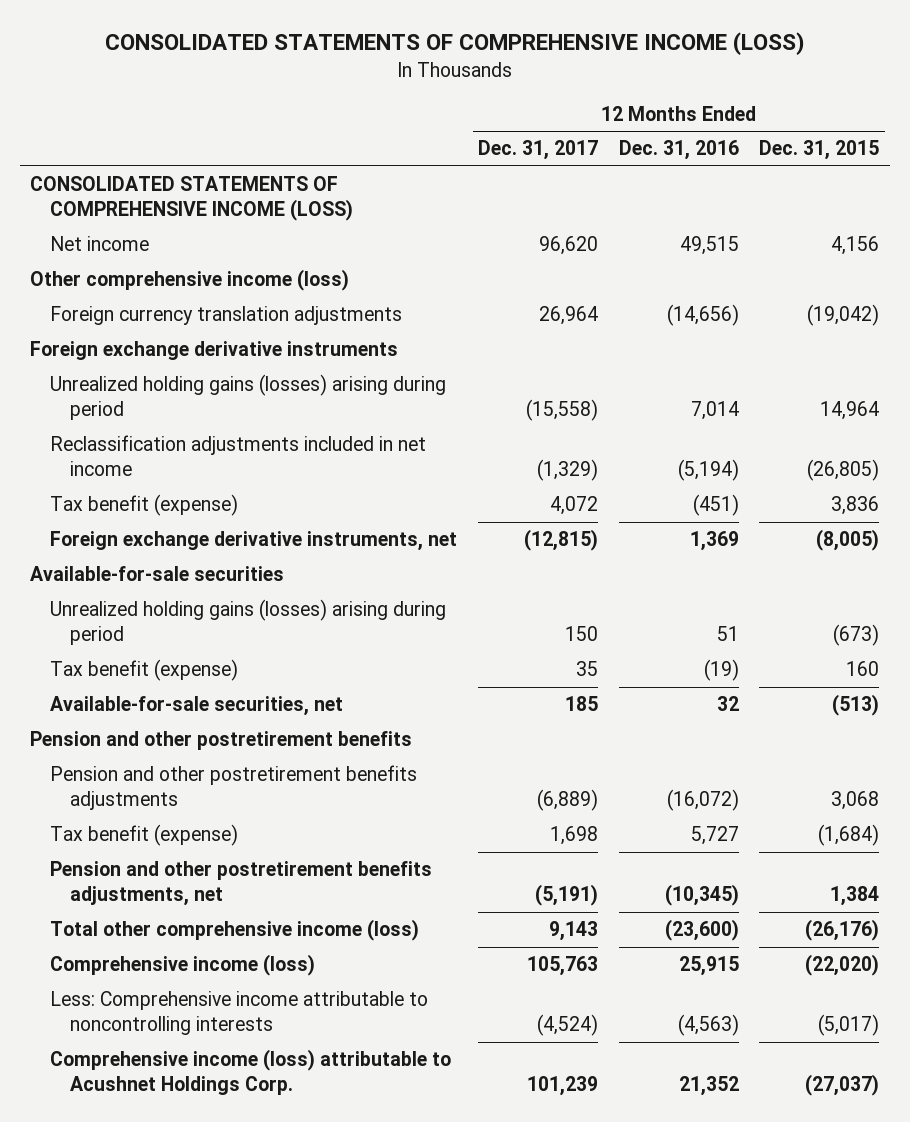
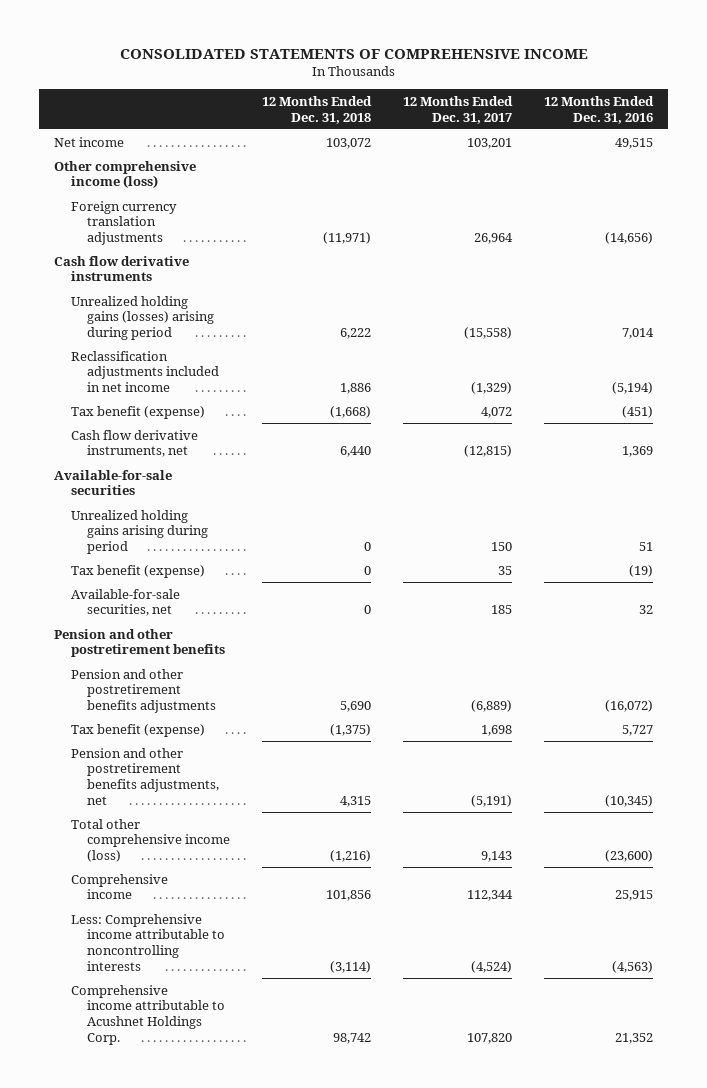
- CONSOLIDATED STATEMENTS OF COMPREHENSIVE INCOME (LOSS)
+ CONSOLIDATED STATEMENTS OF COMPREHENSIVE INCOME
- | 12 Months Ended Dec. 31, 2017 | 12 Months Ended Dec. 31, 2016 | 12 Months Ended Dec. 31, 2015
+ | 12 Months Ended Dec. 31, 2018 | 12 Months Ended Dec. 31, 2017 | 12 Months Ended Dec. 31, 2016
- CONSOLIDATED STATEMENTS OF COMPREHENSIVE INCOME (LOSS)
- Net income | 96,620 | 49,515 | 4,156
+ Net income | 103,072 | 103,201 | 49,515
- Foreign exchange derivative instruments
+ Cash flow derivative instruments
- Foreign exchange derivative instruments, net | (12,815) | 1,369 | (8,005)
+ Cash flow derivative instruments, net | 6,440 | (12,815) | 1,369
- Unrealized holding gains (losses) arising during period | 150 | 51 | (673)
+ Unrealized holding gains arising during period | 0 | 150 | 51
- Comprehensive income (loss) | 105,763 | 25,915 | (22,020)
+ Comprehensive income | 101,856 | 112,344 | 25,915
- Comprehensive income (loss) attributable to Acushnet Holdings Corp. | 101,239 | 21,352 | (27,037)
+ Comprehensive income attributable to Acushnet Holdings Corp. | 98,742 | 107,820 | 21,352

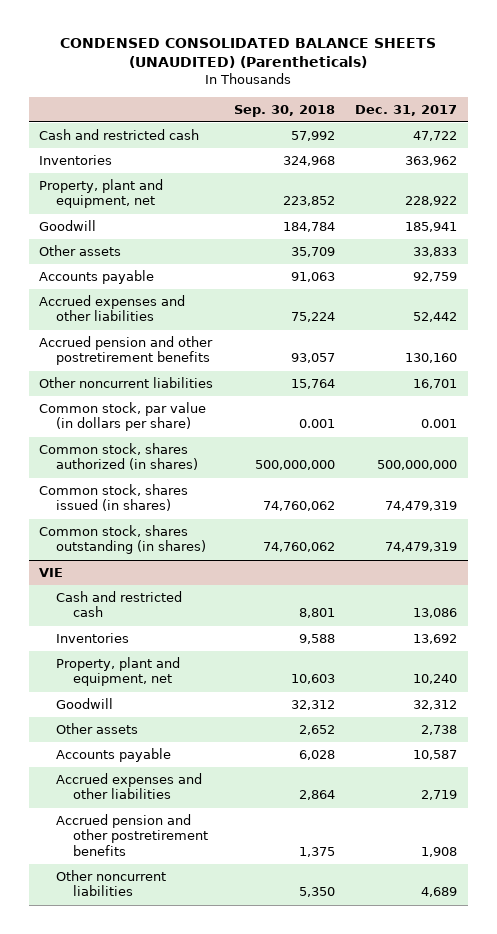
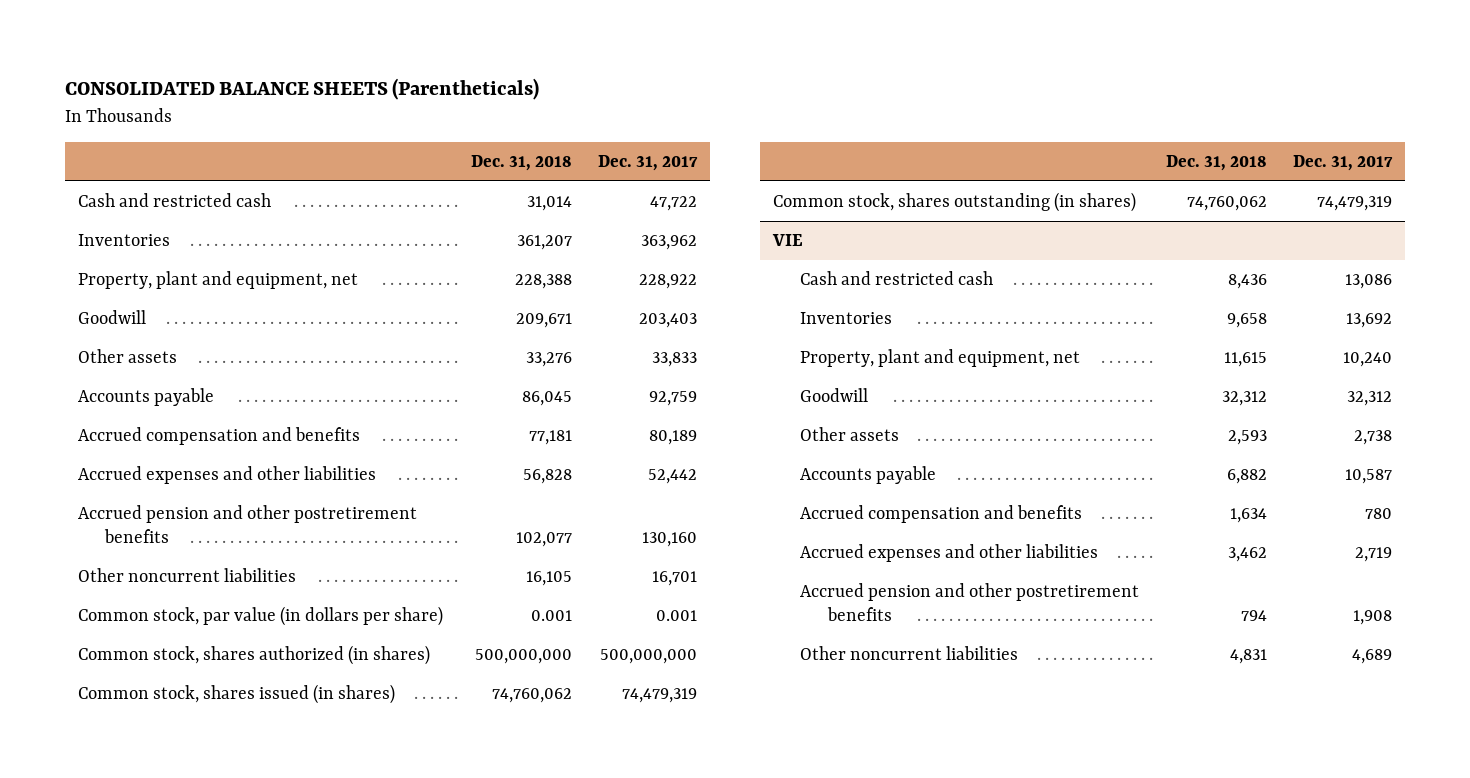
- CONDENSED CONSOLIDATED BALANCE SHEETS (UNAUDITED) (Parentheticals)
+ CONSOLIDATED BALANCE SHEETS (Parentheticals)
- | Sep. 30, 2018 | Dec. 31, 2017
+ | Dec. 31, 2018 | Dec. 31, 2017
- Goodwill | 184,784 | 185,941
+ Goodwill | 209,671 | 203,403
+ Accrued compensation and benefits | 77,181 | 80,189
@ VIE
+ Accrued compensation and benefits | 1,634 | 780

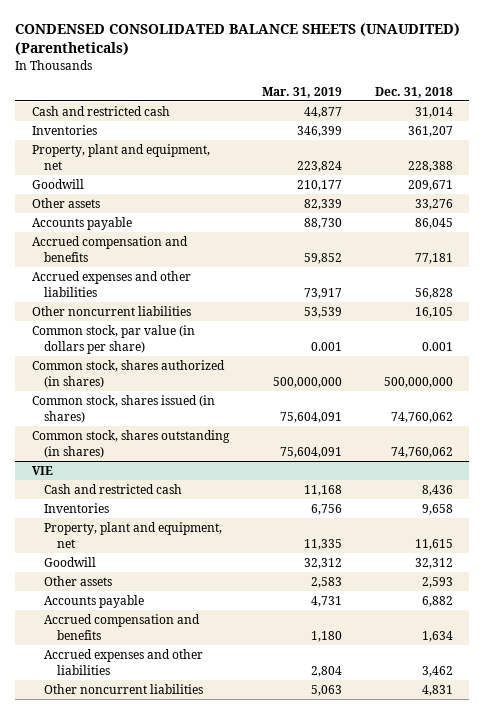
- CONSOLIDATED BALANCE SHEETS (Parentheticals)
+ CONDENSED CONSOLIDATED BALANCE SHEETS (UNAUDITED) (Parentheticals)
- | Dec. 31, 2018 | Dec. 31, 2017
+ | Mar. 31, 2019 | Dec. 31, 2018
- Accrued pension and other postretirement benefits | 102,077 | 130,160
@ VIE
- Accrued pension and other postretirement benefits | 794 | 1,908

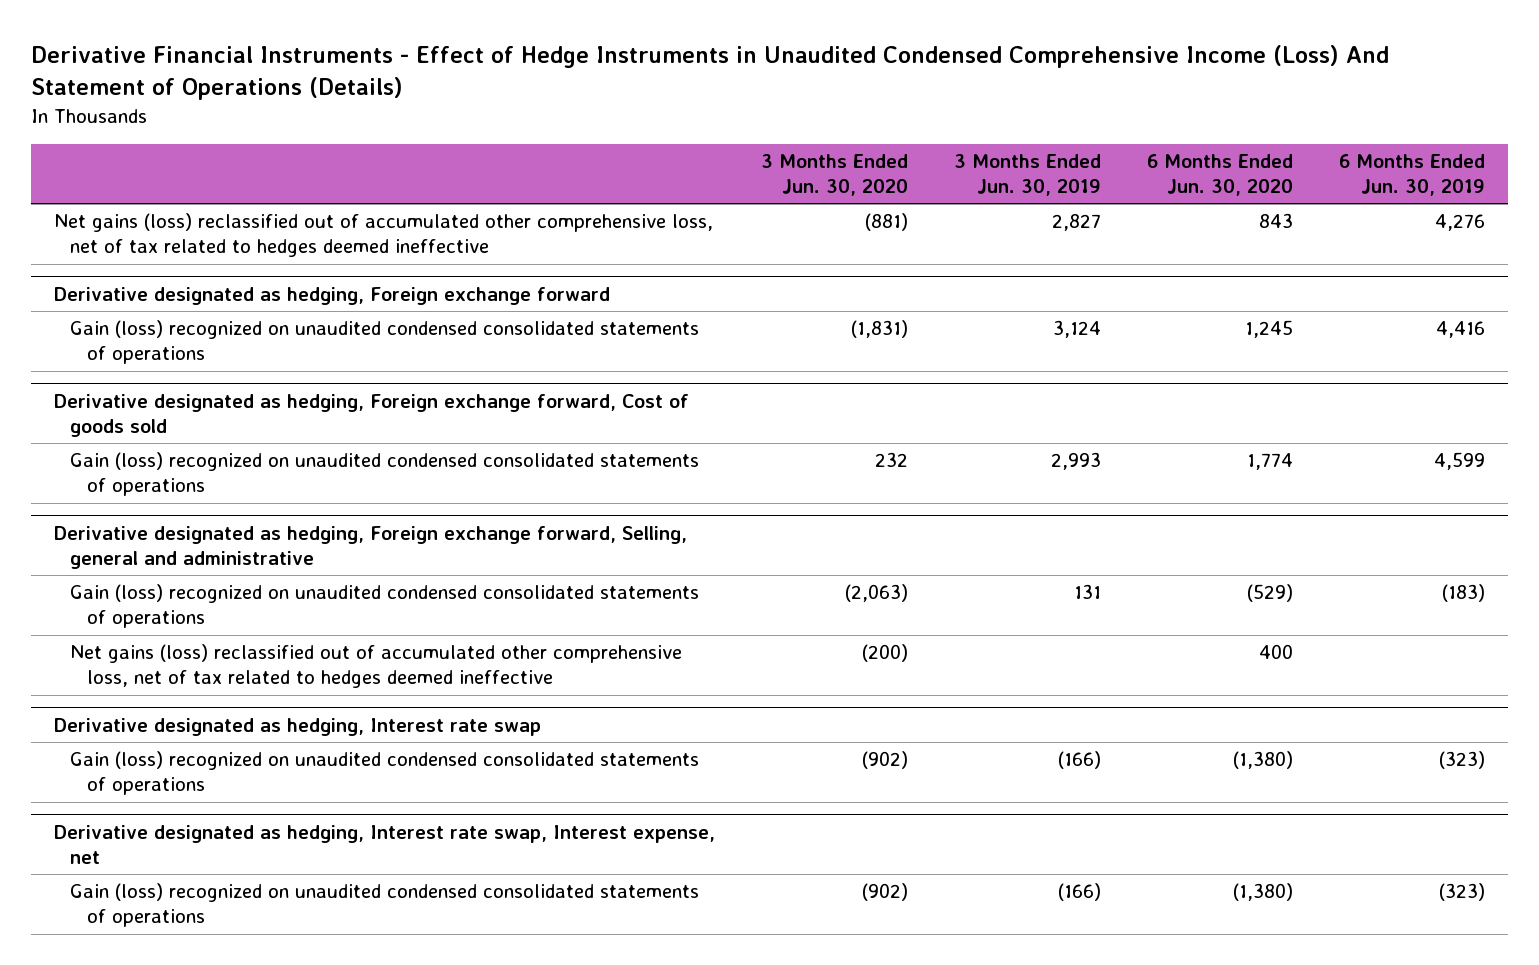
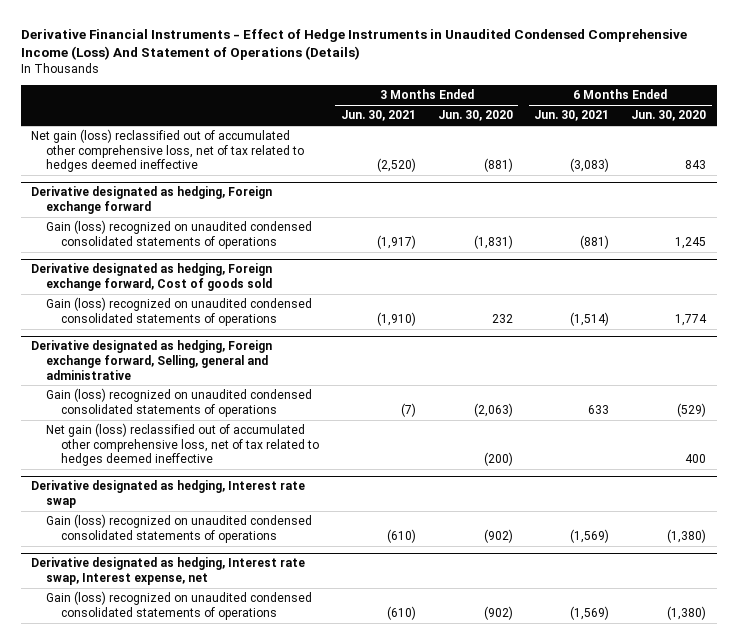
- | 3 Months Ended Jun. 30, 2020 | 3 Months Ended Jun. 30, 2019 | 6 Months Ended Jun. 30, 2020 | 6 Months Ended Jun. 30, 2019
+ | 3 Months Ended Jun. 30, 2021 | 3 Months Ended Jun. 30, 2020 | 6 Months Ended Jun. 30, 2021 | 6 Months Ended Jun. 30, 2020
- Net gains (loss) reclassified out of accumulated other comprehensive loss, net of tax related to hedges deemed ineffective | (881) | 2,827 | 843 | 4,276
+ Net gain (loss) reclassified out of accumulated other comprehensive loss, net of tax related to hedges deemed ineffective | (2,520) | (881) | (3,083) | 843
@ Derivative designated as hedging, Foreign exchange forward, Selling, general and administrative
- Net gains (loss) reclassified out of accumulated other comprehensive loss, net of tax related to hedges deemed ineffective | (200) | | 400 |
+ Net gain (loss) reclassified out of accumulated other comprehensive loss, net of tax related to hedges deemed ineffective | | (200) | | 400

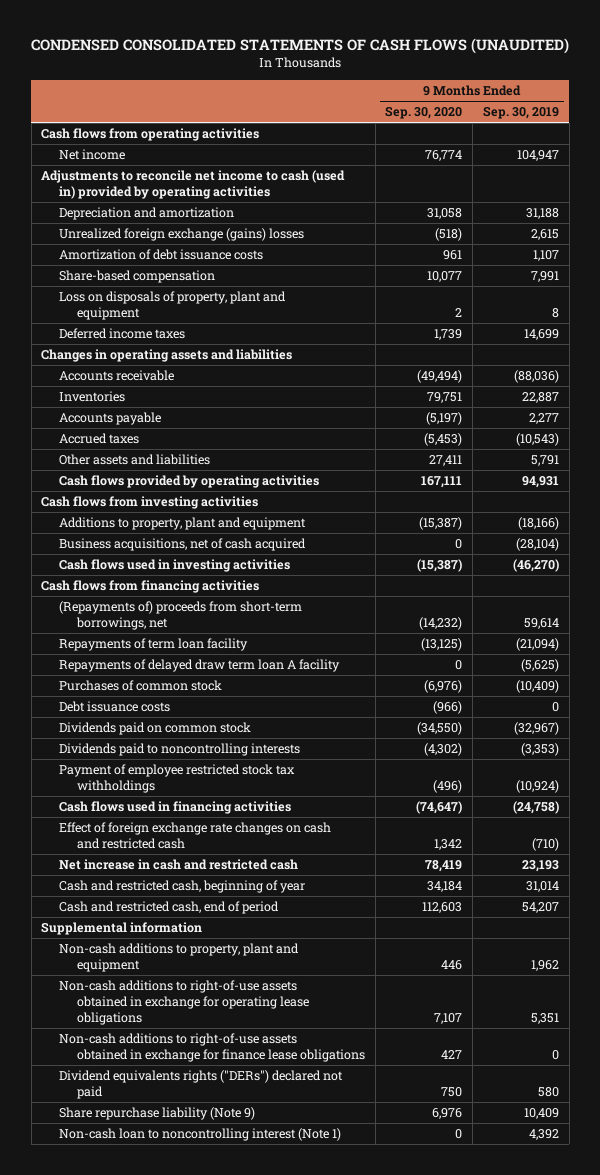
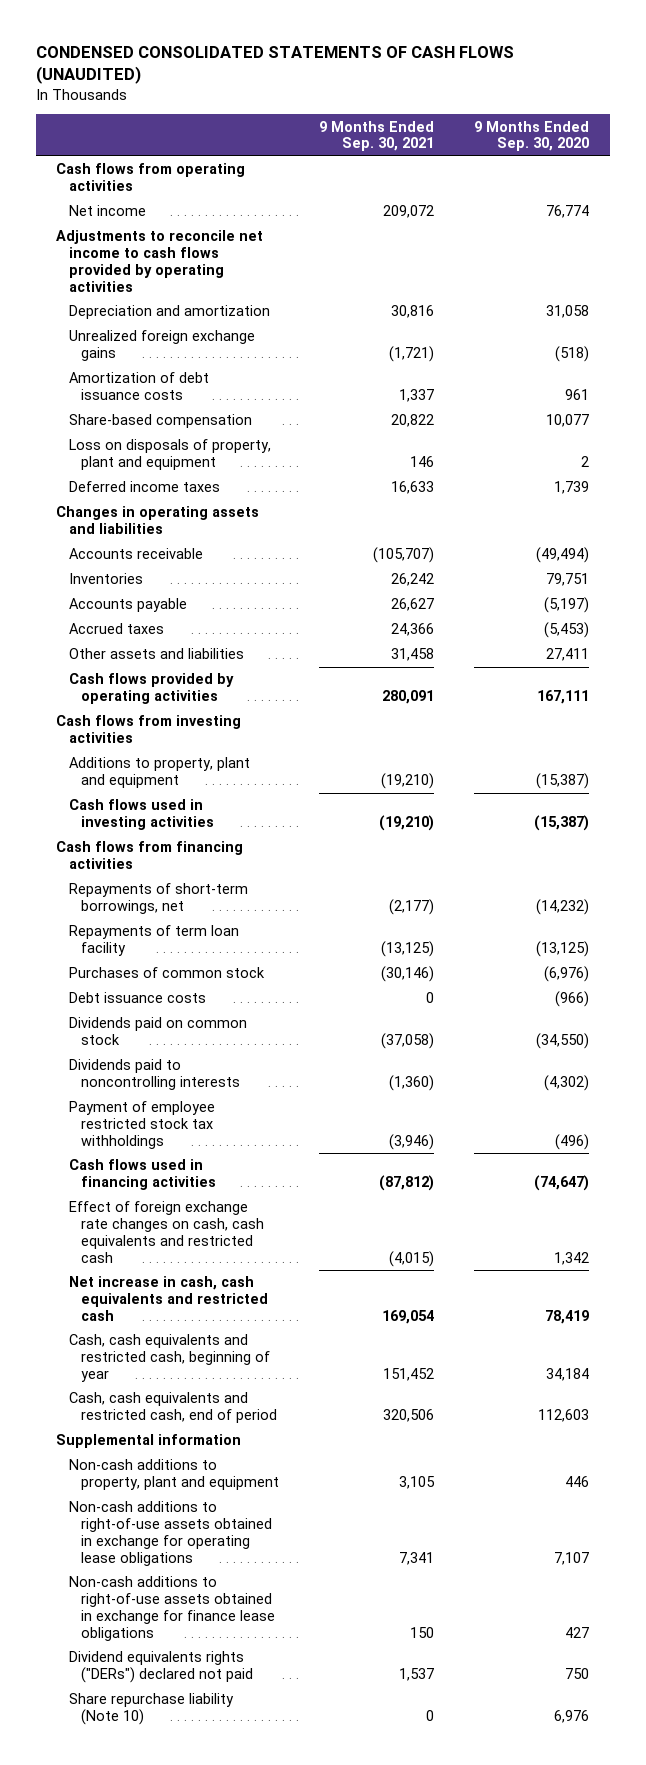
- | 9 Months Ended Sep. 30, 2020 | 9 Months Ended Sep. 30, 2019
+ | 9 Months Ended Sep. 30, 2021 | 9 Months Ended Sep. 30, 2020
- Adjustments to reconcile net income to cash (used in) provided by operating activities
+ Adjustments to reconcile net income to cash flows provided by operating activities
- Unrealized foreign exchange (gains) losses | (518) | 2,615
+ Unrealized foreign exchange gains | (1,721) | (518)
- Business acquisitions, net of cash acquired | 0 | (28,104)
- (Repayments of) proceeds from short-term borrowings, net | (14,232) | 59,614
+ Repayments of short-term borrowings, net | (2,177) | (14,232)
- Repayments of delayed draw term loan A facility | 0 | (5,625)
- Effect of foreign exchange rate changes on cash and restricted cash | 1,342 | (710)
- Net increase in cash and restricted cash | 78,419 | 23,193
- Cash and restricted cash, beginning of year | 34,184 | 31,014
- Cash and restricted cash, end of period | 112,603 | 54,207
+ Effect of foreign exchange rate changes on cash, cash equivalents and restricted cash | (4,015) | 1,342
+ Net increase in cash, cash equivalents and restricted cash | 169,054 | 78,419
+ Cash, cash equivalents and restricted cash, beginning of year | 151,452 | 34,184
+ Cash, cash equivalents and restricted cash, end of period | 320,506 | 112,603
- Share repurchase liability (Note 9) | 6,976 | 10,409
- Non-cash loan to noncontrolling interest (Note 1) | 0 | 4,392
+ Share repurchase liability (Note 10) | 0 | 6,976

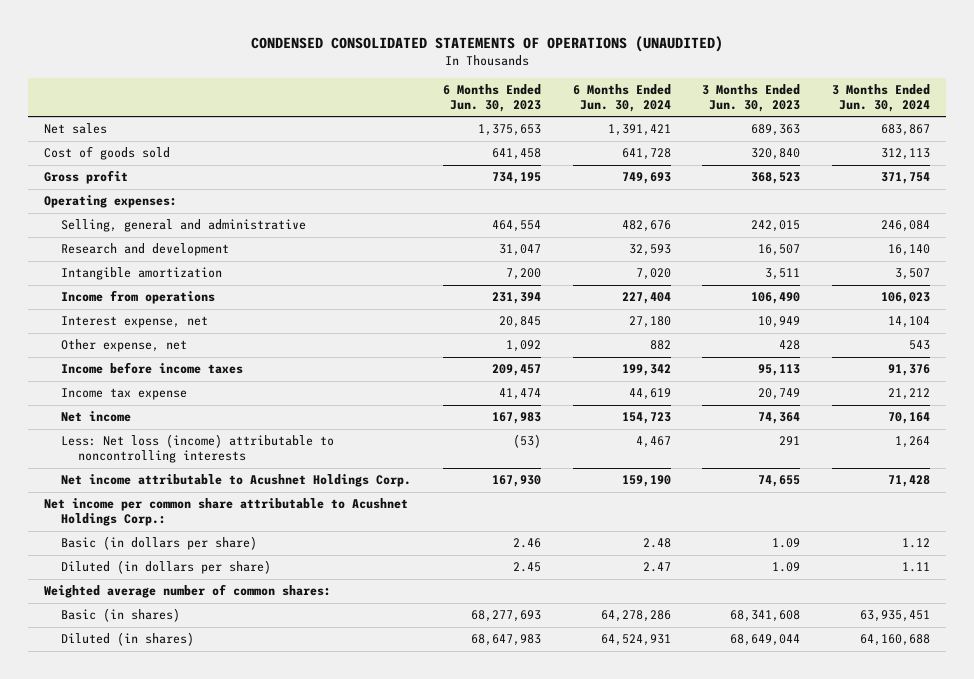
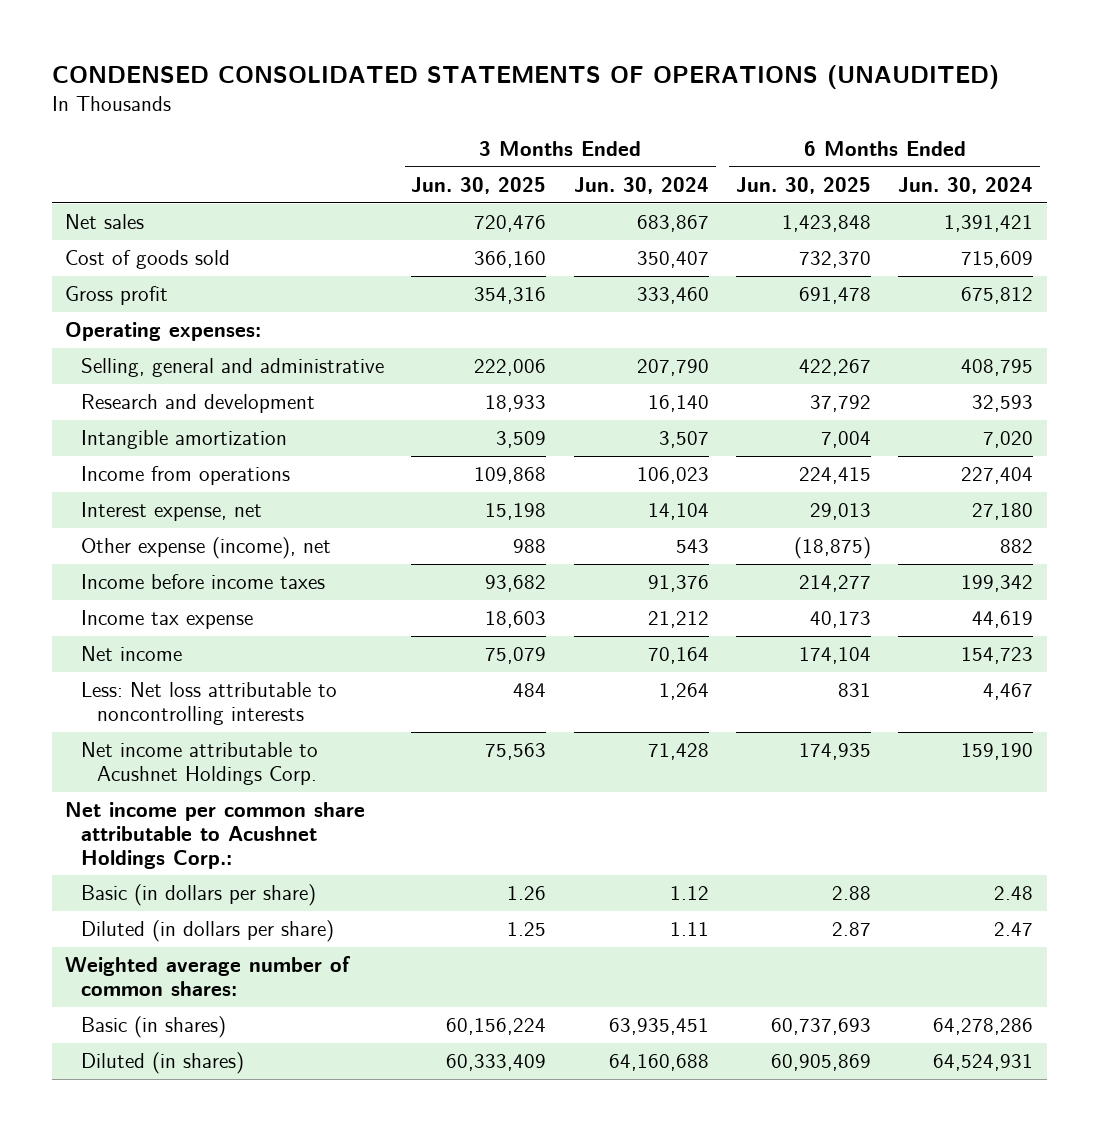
- | 6 Months Ended Jun. 30, 2023 | 6 Months Ended Jun. 30, 2024 | 3 Months Ended Jun. 30, 2023 | 3 Months Ended Jun. 30, 2024
+ | 3 Months Ended Jun. 30, 2025 | 3 Months Ended Jun. 30, 2024 | 6 Months Ended Jun. 30, 2025 | 6 Months Ended Jun. 30, 2024
- Cost of goods sold | 641,458 | 641,728 | 320,840 | 312,113
- Gross profit | 734,195 | 749,693 | 368,523 | 371,754
+ Cost of goods sold | 366,160 | 350,407 | 732,370 | 715,609
+ Gross profit | 354,316 | 333,460 | 691,478 | 675,812
- Selling, general and administrative | 464,554 | 482,676 | 242,015 | 246,084
+ Selling, general and administrative | 222,006 | 207,790 | 422,267 | 408,795
- Other expense, net | 1,092 | 882 | 428 | 543
+ Other expense (income), net | 988 | 543 | (18,875) | 882
- Less: Net loss (income) attributable to noncontrolling interests | (53) | 4,467 | 291 | 1,264
+ Less: Net loss attributable to noncontrolling interests | 484 | 1,264 | 831 | 4,467

